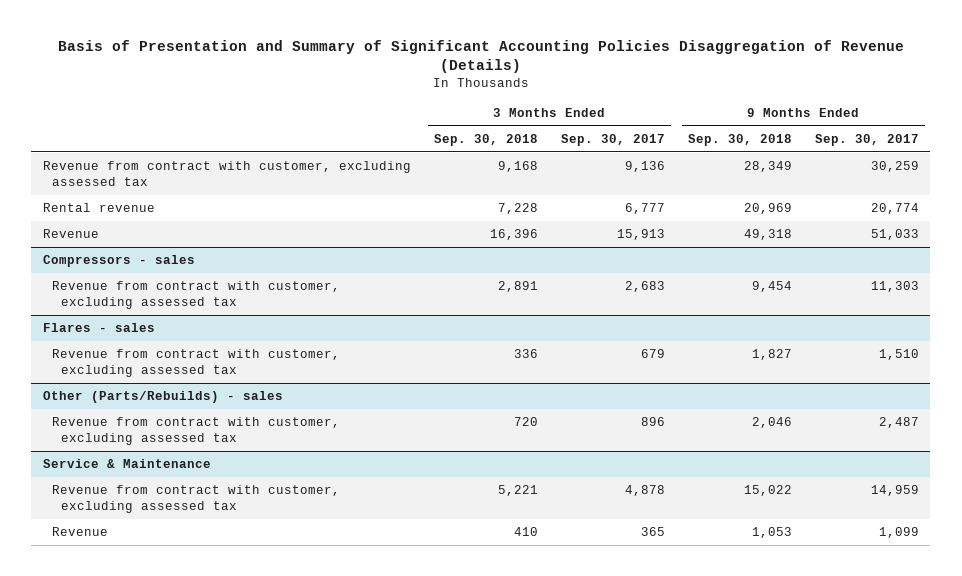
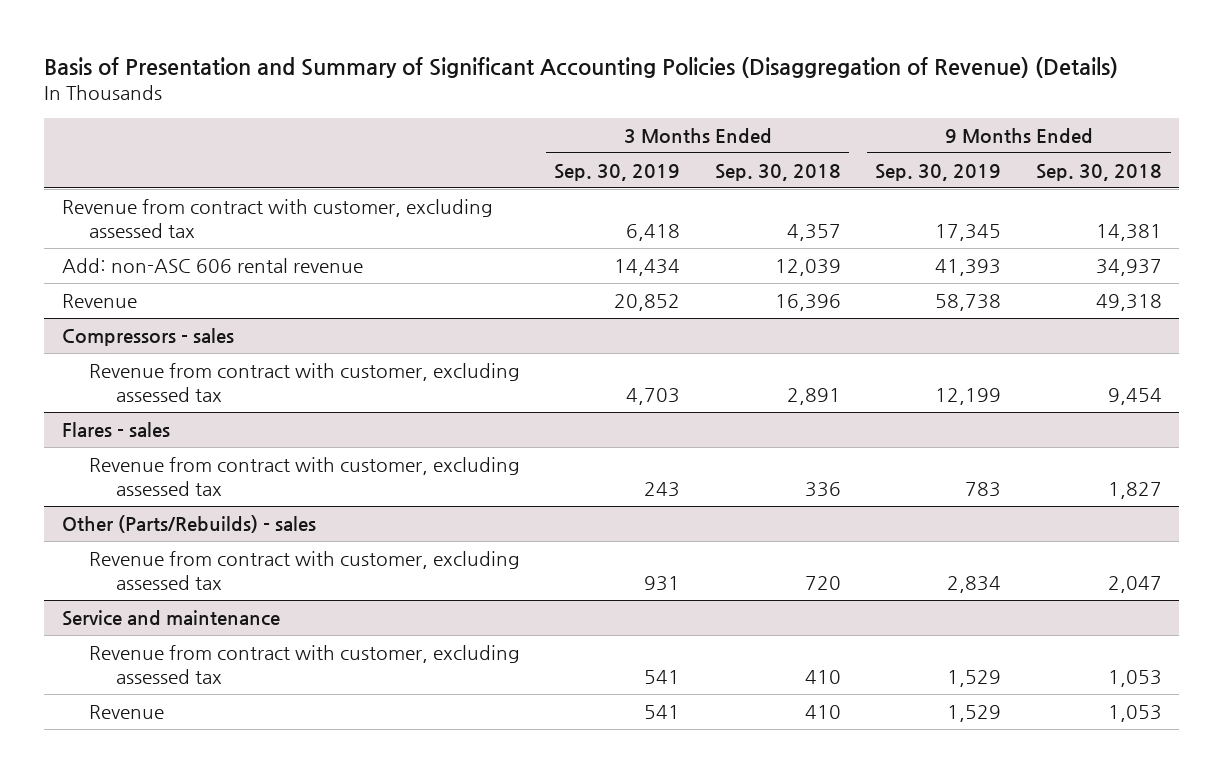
- Basis of Presentation and Summary of Significant Accounting Policies Disaggregation of Revenue (Details)
+ Basis of Presentation and Summary of Significant Accounting Policies (Disaggregation of Revenue) (Details)
- | 3 Months Ended Sep. 30, 2018 | 3 Months Ended Sep. 30, 2017 | 9 Months Ended Sep. 30, 2018 | 9 Months Ended Sep. 30, 2017
+ | 3 Months Ended Sep. 30, 2019 | 3 Months Ended Sep. 30, 2018 | 9 Months Ended Sep. 30, 2019 | 9 Months Ended Sep. 30, 2018
- Revenue from contract with customer, excluding assessed tax | 9,168 | 9,136 | 28,349 | 30,259
- Rental revenue | 7,228 | 6,777 | 20,969 | 20,774
+ Revenue from contract with customer, excluding assessed tax | 6,418 | 4,357 | 17,345 | 14,381
+ Add: non-ASC 606 rental revenue | 14,434 | 12,039 | 41,393 | 34,937
@ Other (Parts/Rebuilds) - sales
- Revenue from contract with customer, excluding assessed tax | 720 | 896 | 2,046 | 2,487
- Service & Maintenance
- Revenue from contract with customer, excluding assessed tax | 5,221 | 4,878 | 15,022 | 14,959
@ Other (Parts/Rebuilds) - sales
+ Revenue from contract with customer, excluding assessed tax | 931 | 720 | 2,834 | 2,047
+ Service and maintenance
+ Revenue from contract with customer, excluding assessed tax | 541 | 410 | 1,529 | 1,053

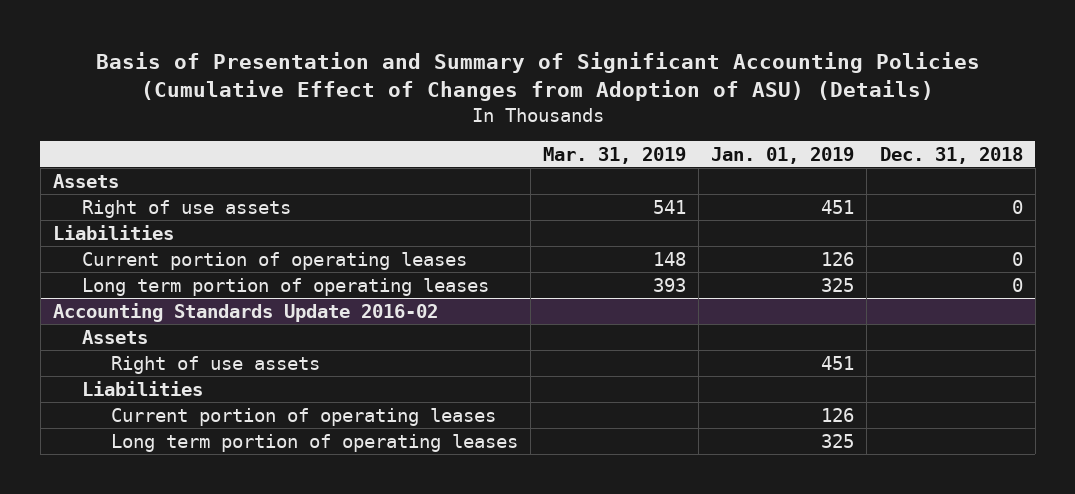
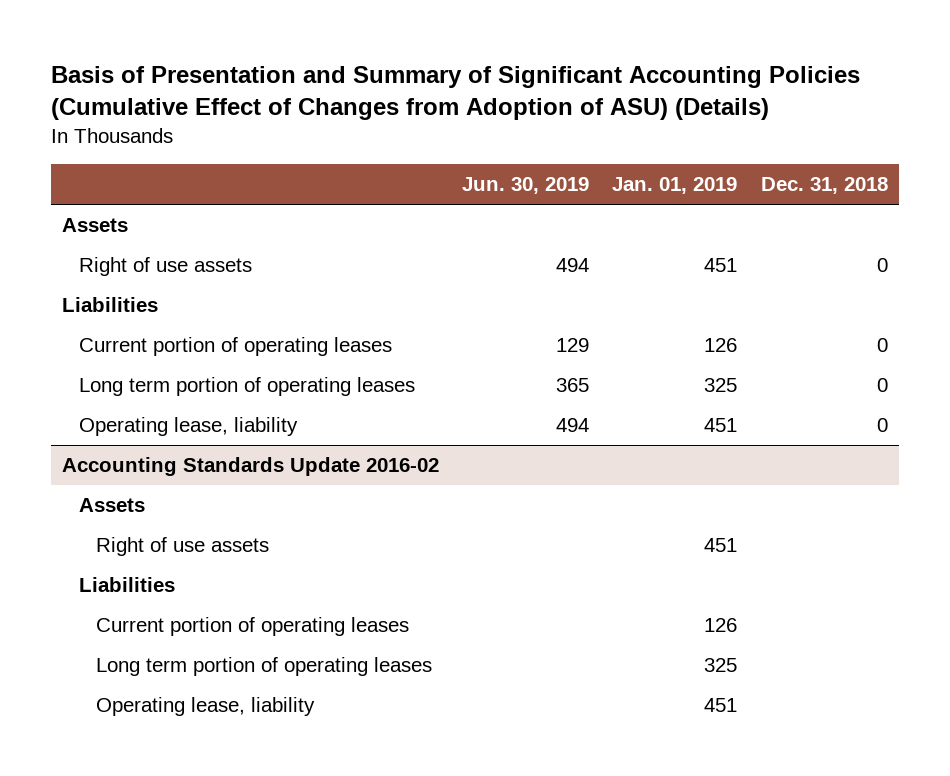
- | Mar. 31, 2019 | Jan. 01, 2019 | Dec. 31, 2018
+ | Jun. 30, 2019 | Jan. 01, 2019 | Dec. 31, 2018
+ Operating lease, liability | 494 | 451 | 0
@ Accounting Standards Update 2016-02
+ Operating lease, liability | | 451 |

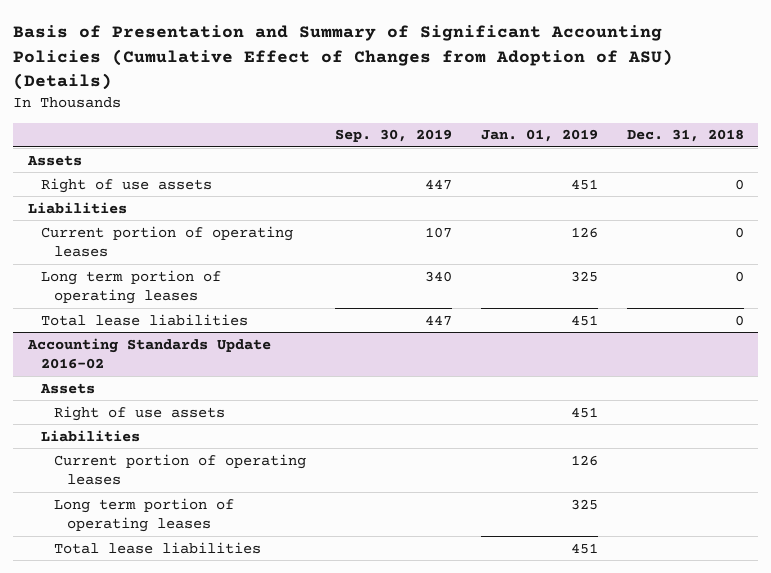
- | Jun. 30, 2019 | Jan. 01, 2019 | Dec. 31, 2018
+ | Sep. 30, 2019 | Jan. 01, 2019 | Dec. 31, 2018
- Operating lease, liability | 494 | 451 | 0
+ Total lease liabilities | 447 | 451 | 0
@ Accounting Standards Update 2016-02
- Operating lease, liability | | 451 |
+ Total lease liabilities | | 451 |

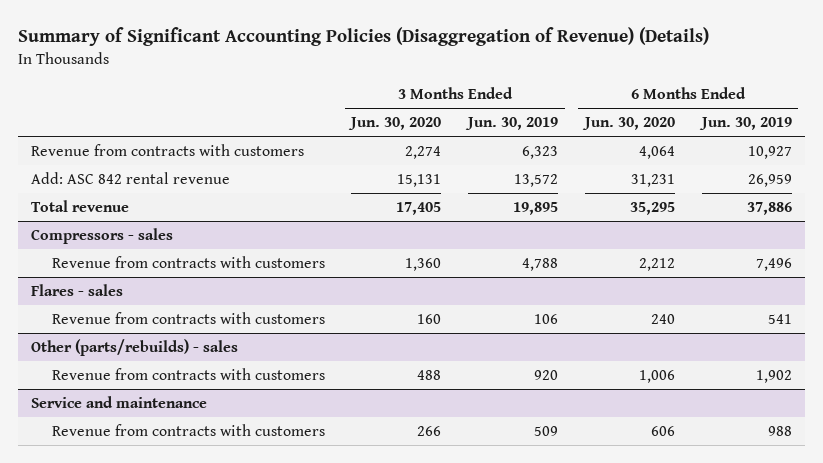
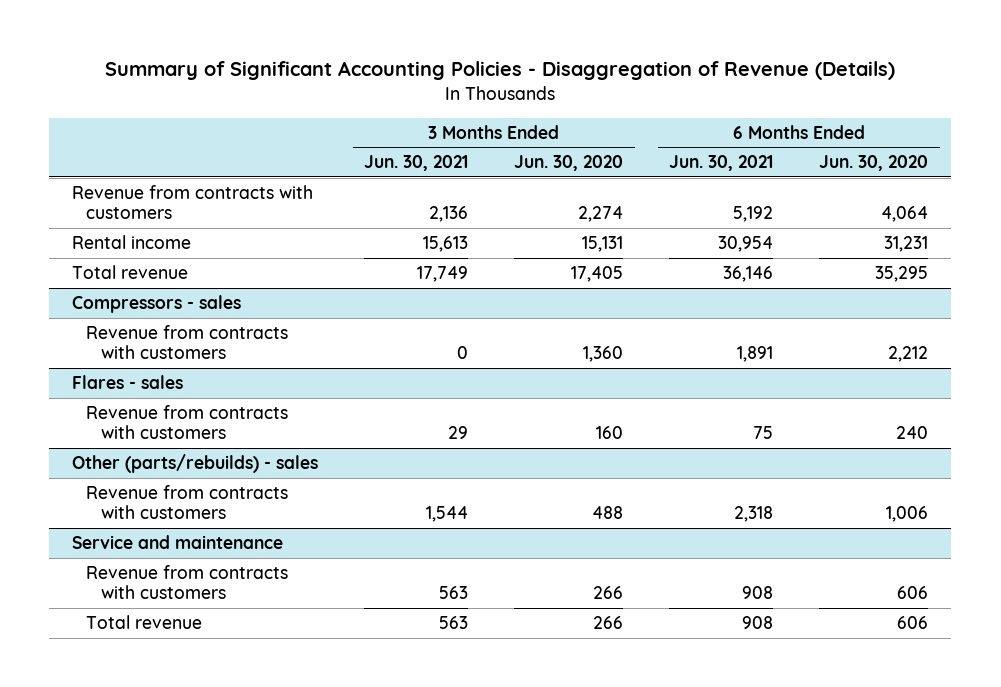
- Summary of Significant Accounting Policies (Disaggregation of Revenue) (Details)
+ Summary of Significant Accounting Policies - Disaggregation of Revenue (Details)
- | 3 Months Ended Jun. 30, 2020 | 3 Months Ended Jun. 30, 2019 | 6 Months Ended Jun. 30, 2020 | 6 Months Ended Jun. 30, 2019
+ | 3 Months Ended Jun. 30, 2021 | 3 Months Ended Jun. 30, 2020 | 6 Months Ended Jun. 30, 2021 | 6 Months Ended Jun. 30, 2020
- Add: ASC 842 rental revenue | 15,131 | 13,572 | 31,231 | 26,959
+ Rental income | 15,613 | 15,131 | 30,954 | 31,231
@ Service and maintenance
+ Total revenue | 563 | 266 | 908 | 606

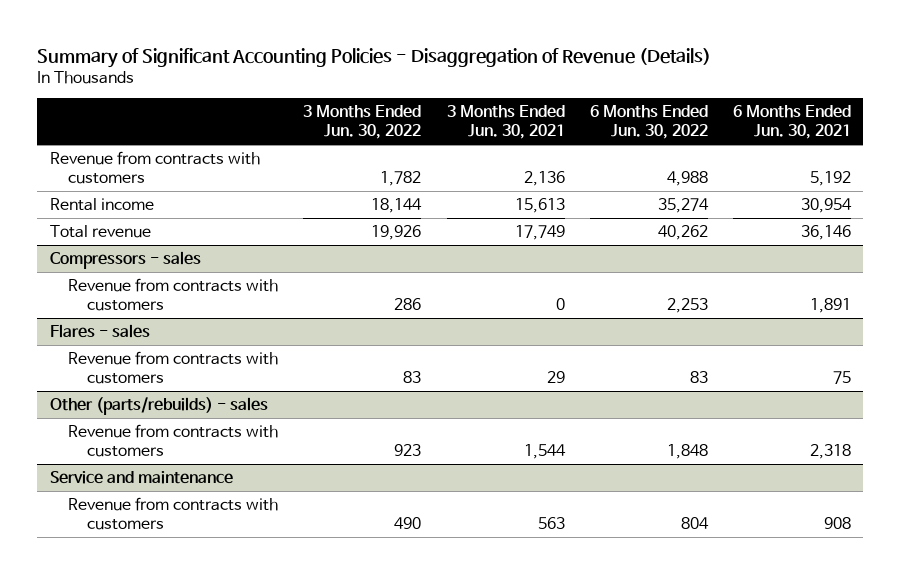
- | 3 Months Ended Jun. 30, 2021 | 3 Months Ended Jun. 30, 2020 | 6 Months Ended Jun. 30, 2021 | 6 Months Ended Jun. 30, 2020
+ | 3 Months Ended Jun. 30, 2022 | 3 Months Ended Jun. 30, 2021 | 6 Months Ended Jun. 30, 2022 | 6 Months Ended Jun. 30, 2021
@ Service and maintenance
- Total revenue | 563 | 266 | 908 | 606

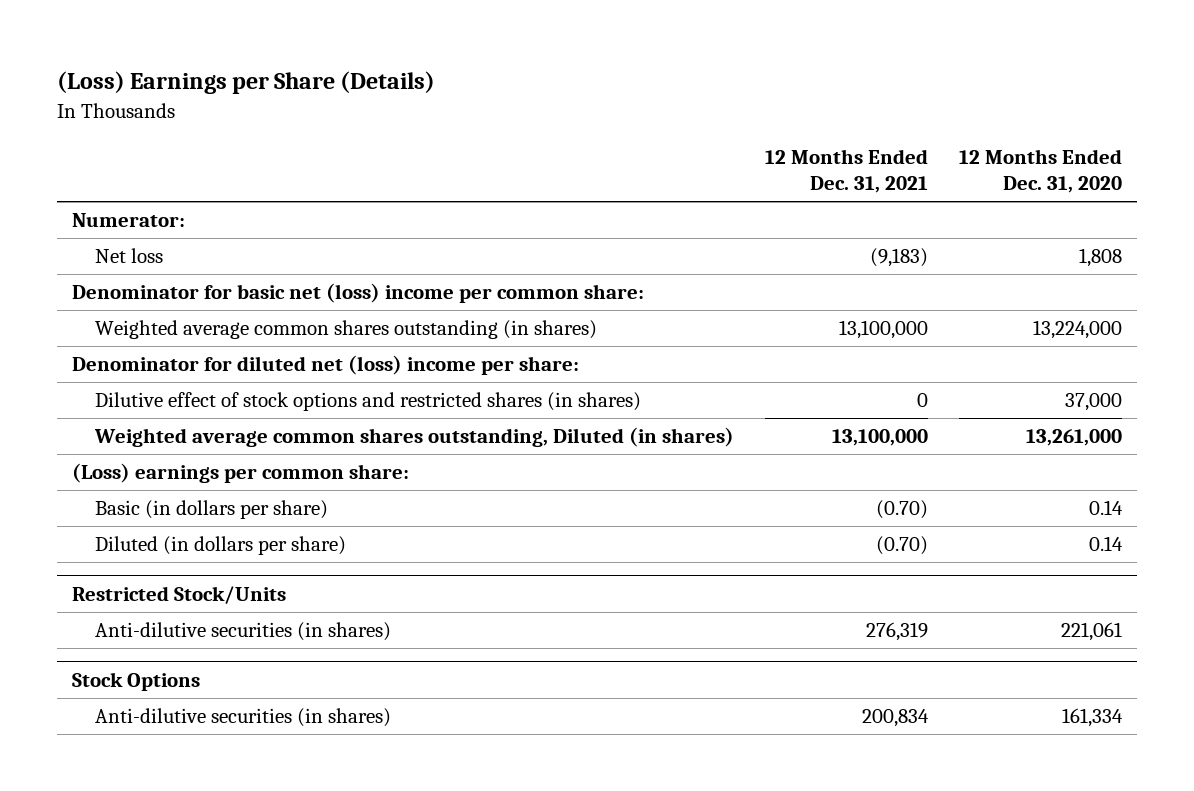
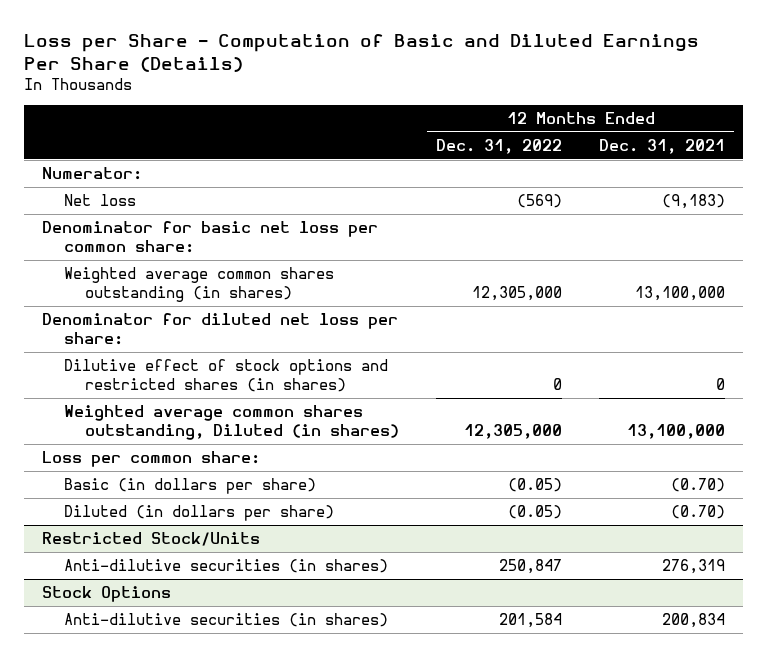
- (Loss) Earnings per Share (Details)
+ Loss per Share - Computation of Basic and Diluted Earnings Per Share (Details)
- | 12 Months Ended Dec. 31, 2021 | 12 Months Ended Dec. 31, 2020
+ | 12 Months Ended Dec. 31, 2022 | 12 Months Ended Dec. 31, 2021
- Denominator for basic net (loss) income per common share:
+ Denominator for basic net loss per common share:
- Denominator for diluted net (loss) income per share:
+ Denominator for diluted net loss per share:
- (Loss) earnings per common share:
+ Loss per common share:

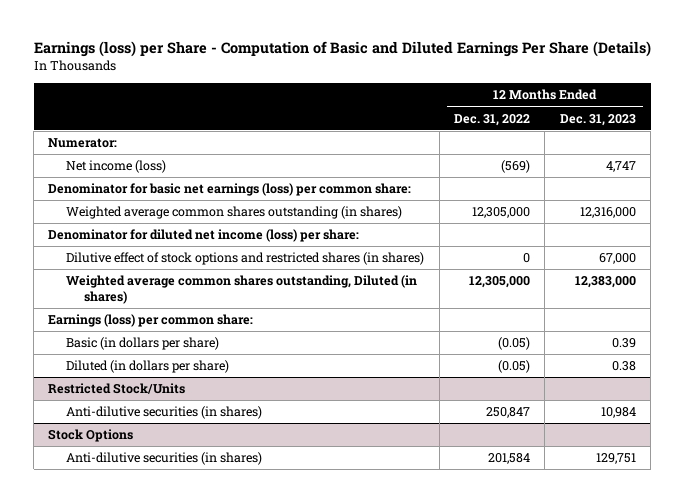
- Loss per Share - Computation of Basic and Diluted Earnings Per Share (Details)
+ Earnings (loss) per Share - Computation of Basic and Diluted Earnings Per Share (Details)
- | 12 Months Ended Dec. 31, 2022 | 12 Months Ended Dec. 31, 2021
+ | 12 Months Ended Dec. 31, 2022 | 12 Months Ended Dec. 31, 2023
- Net loss | (569) | (9,183)
- Denominator for basic net loss per common share:
+ Net income (loss) | (569) | 4,747
+ Denominator for basic net earnings (loss) per common share:
- Denominator for diluted net loss per share:
+ Denominator for diluted net income (loss) per share:
- Loss per common share:
+ Earnings (loss) per common share:

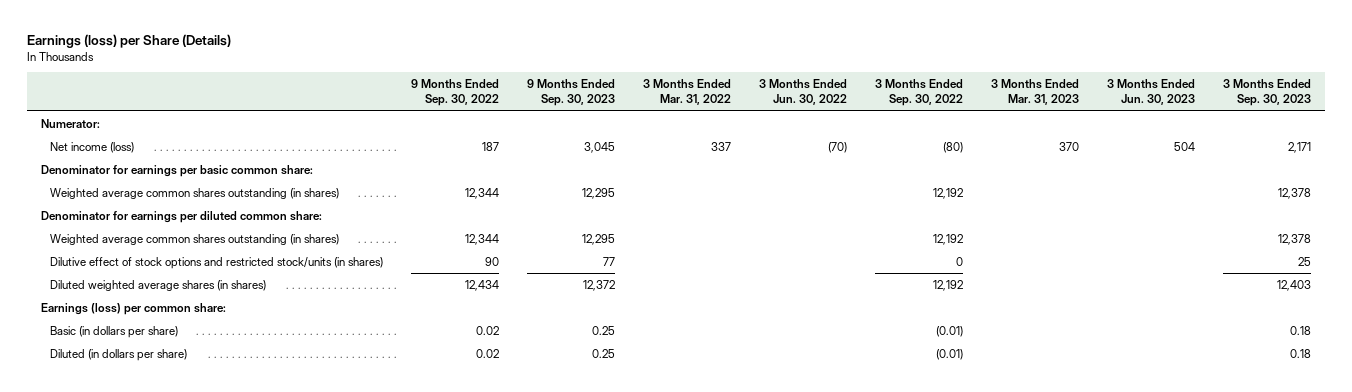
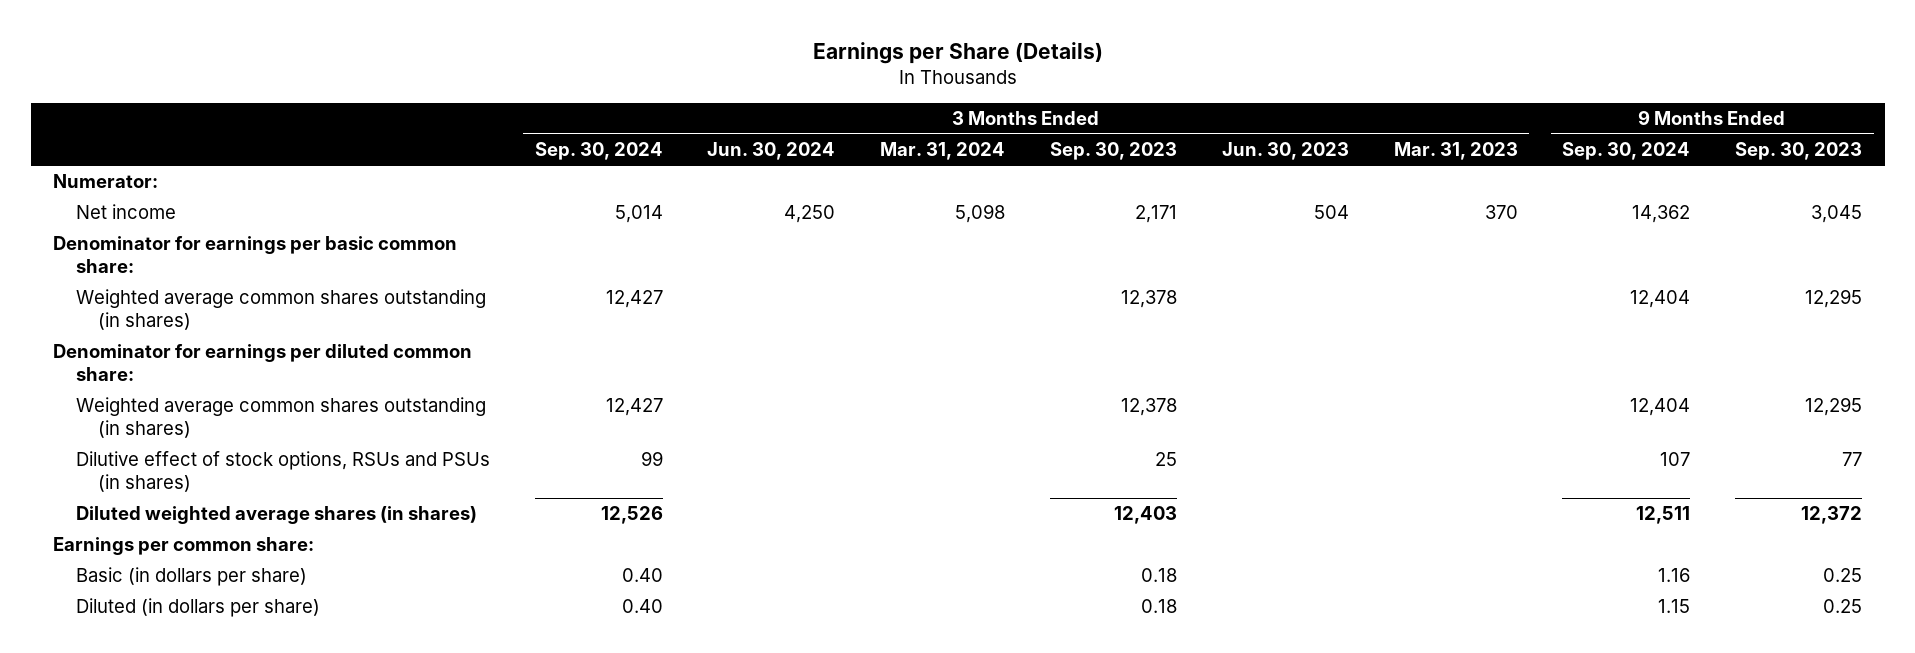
- Earnings (loss) per Share (Details)
+ Earnings per Share (Details)
- | 9 Months Ended Sep. 30, 2022 | 9 Months Ended Sep. 30, 2023 | 3 Months Ended Mar. 31, 2022 | 3 Months Ended Jun. 30, 2022 | 3 Months Ended Sep. 30, 2022 | 3 Months Ended Mar. 31, 2023 | 3 Months Ended Jun. 30, 2023 | 3 Months Ended Sep. 30, 2023
+ | 3 Months Ended Sep. 30, 2024 | 3 Months Ended Jun. 30, 2024 | 3 Months Ended Mar. 31, 2024 | 3 Months Ended Sep. 30, 2023 | 3 Months Ended Jun. 30, 2023 | 3 Months Ended Mar. 31, 2023 | 9 Months Ended Sep. 30, 2024 | 9 Months Ended Sep. 30, 2023
- Net income (loss) | 187 | 3,045 | 337 | (70) | (80) | 370 | 504 | 2,171
+ Net income | 5,014 | 4,250 | 5,098 | 2,171 | 504 | 370 | 14,362 | 3,045
- Dilutive effect of stock options and restricted stock/units (in shares) | 90 | 77 | | | 0 | | | 25
+ Dilutive effect of stock options, RSUs and PSUs (in shares) | 99 | | | 25 | | | 107 | 77
- Earnings (loss) per common share:
+ Earnings per common share:

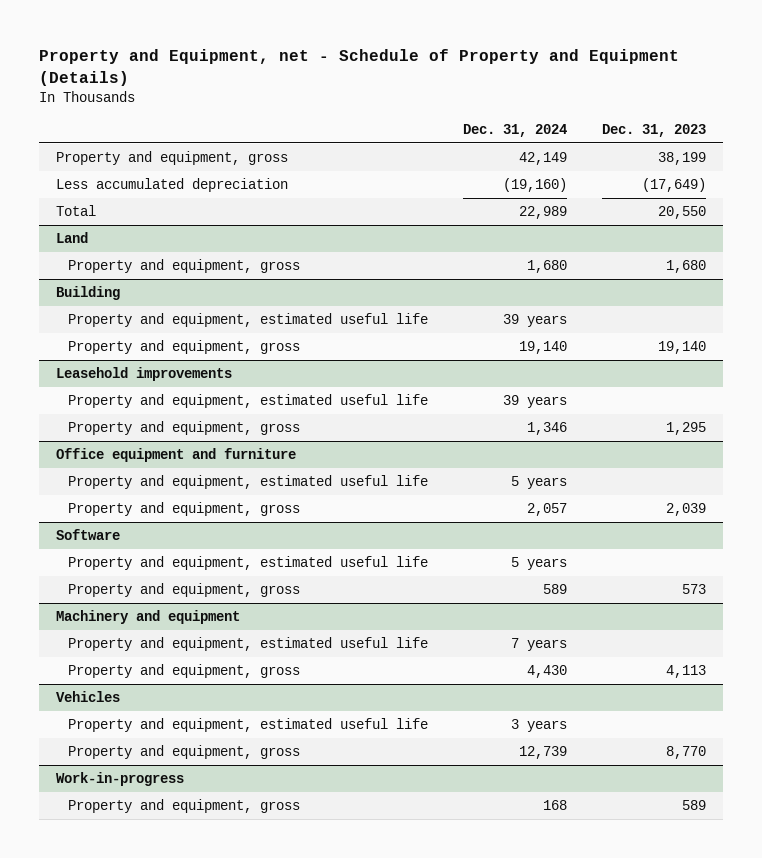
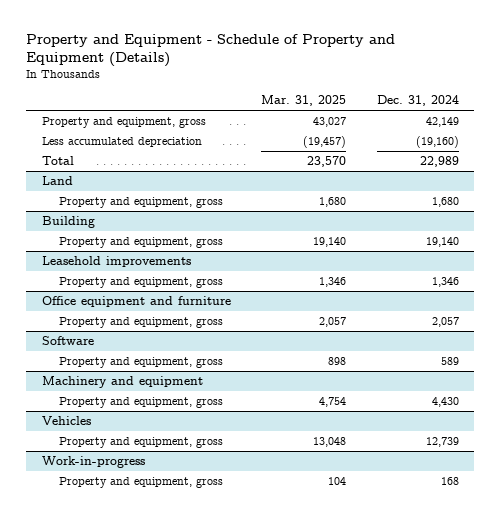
- Property and Equipment, net - Schedule of Property and Equipment (Details)
+ Property and Equipment - Schedule of Property and Equipment (Details)
- | Dec. 31, 2024 | Dec. 31, 2023
+ | Mar. 31, 2025 | Dec. 31, 2024
@ Building
- Property and equipment, estimated useful life | 39 years |
@ Leasehold improvements
- Property and equipment, estimated useful life | 39 years |
@ Office equipment and furniture
- Property and equipment, estimated useful life | 5 years |
@ Software
- Property and equipment, estimated useful life | 5 years |
@ Machinery and equipment
- Property and equipment, estimated useful life | 7 years |
@ Vehicles
- Property and equipment, estimated useful life | 3 years |

